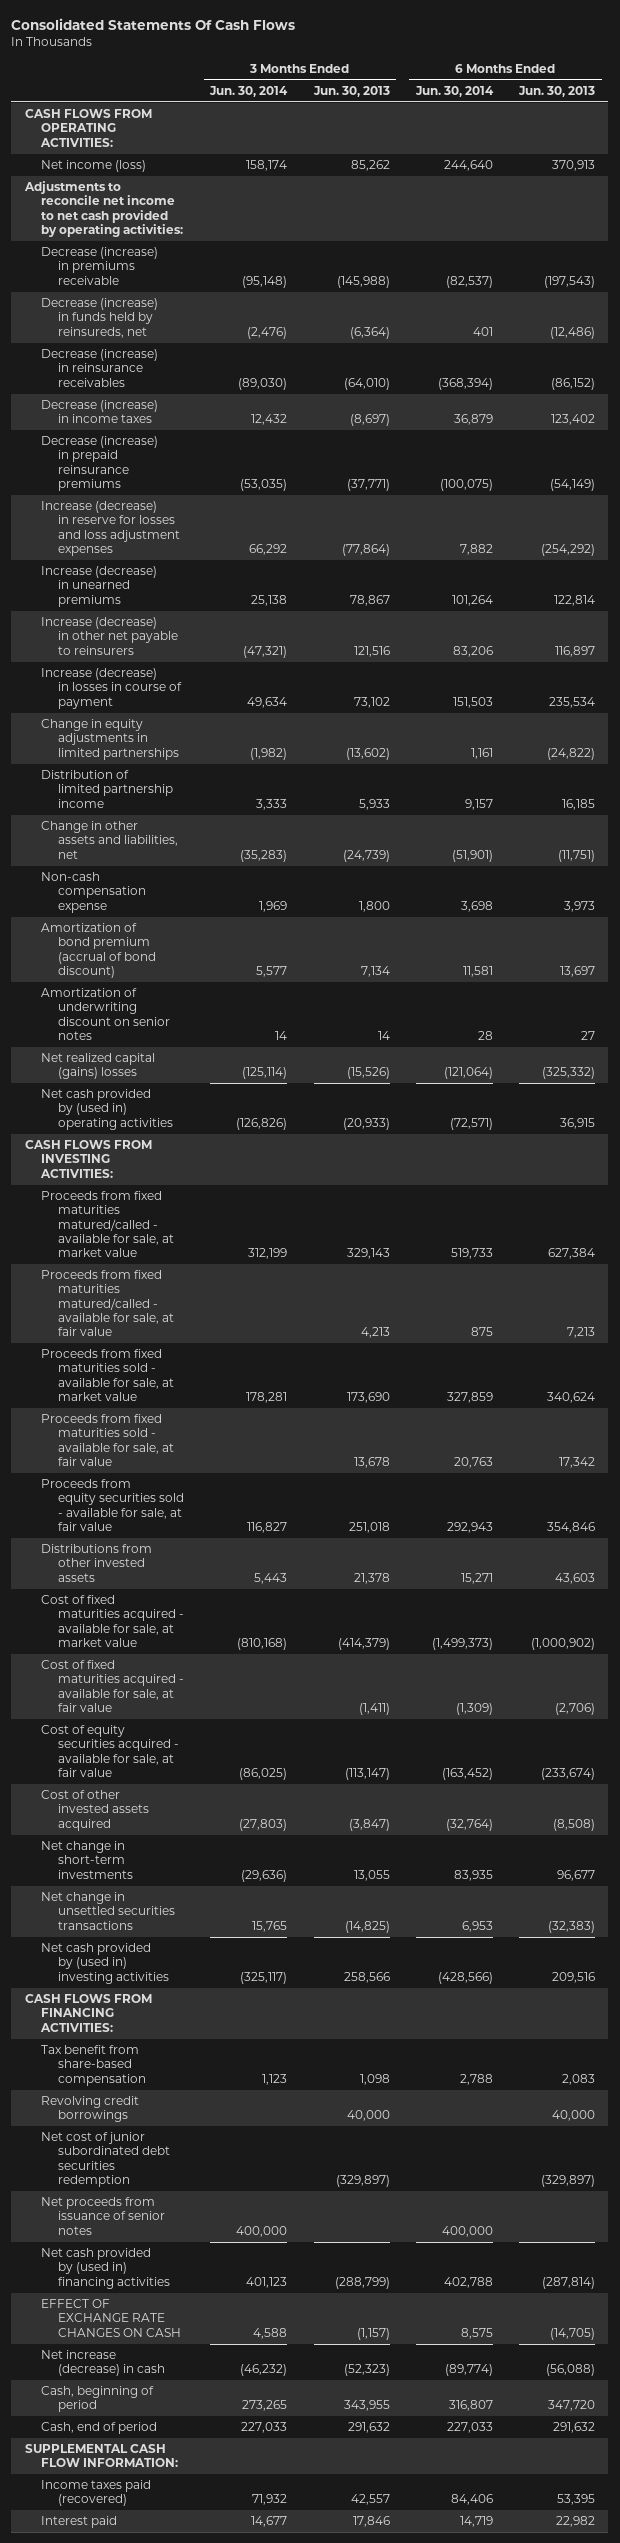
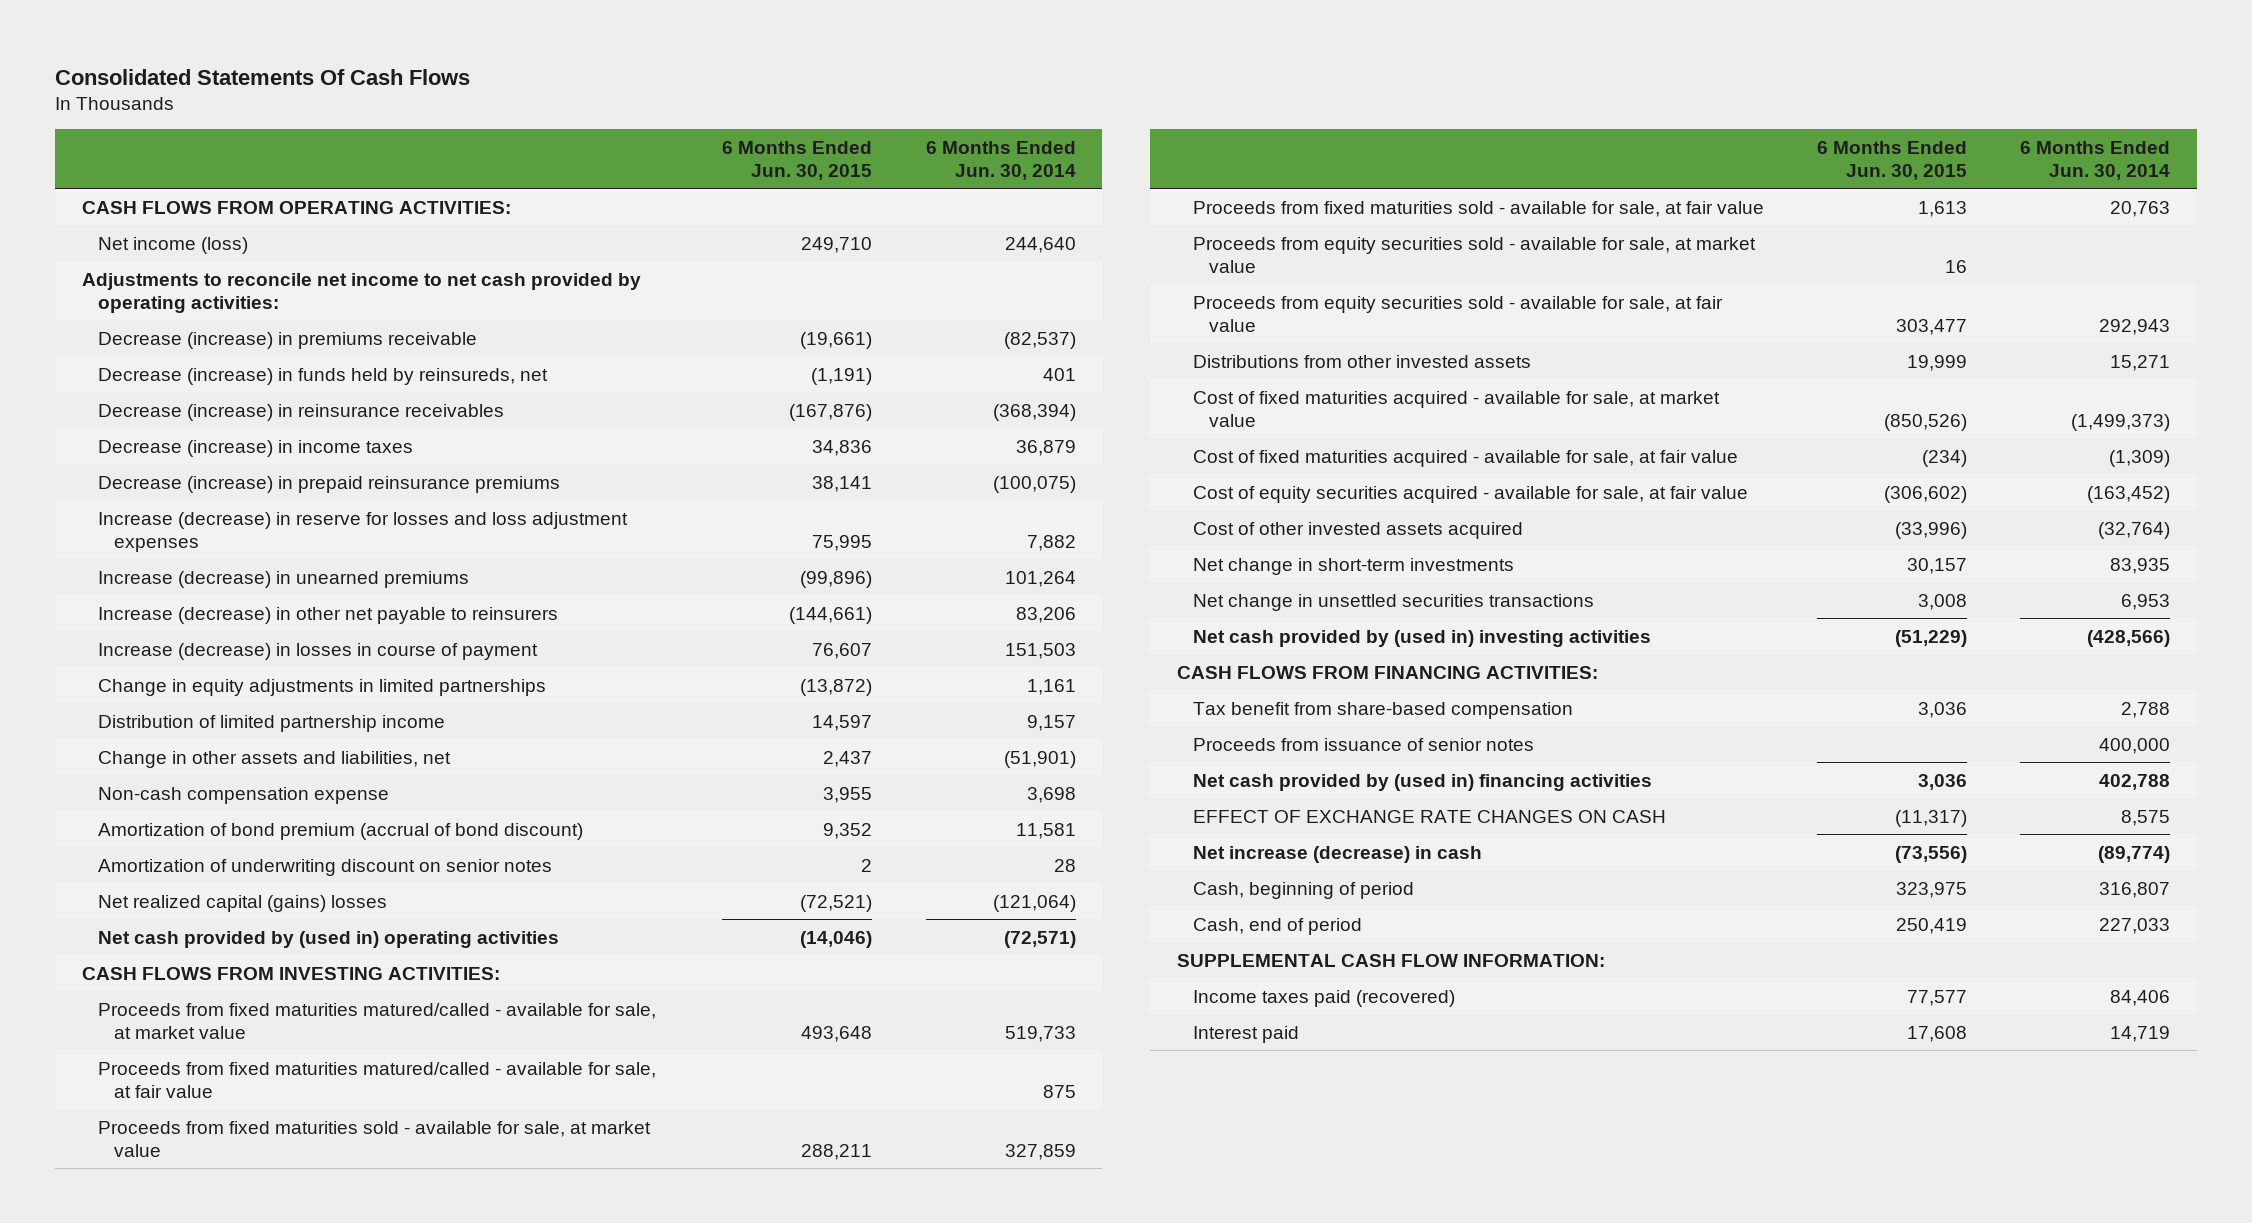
- | 3 Months Ended Jun. 30, 2014 | 3 Months Ended Jun. 30, 2013 | 6 Months Ended Jun. 30, 2014 | 6 Months Ended Jun. 30, 2013
+ | 6 Months Ended Jun. 30, 2015 | 6 Months Ended Jun. 30, 2014
+ Proceeds from equity securities sold - available for sale, at market value | 16 |
- Revolving credit borrowings | | 40,000 | | 40,000
- Net cost of junior subordinated debt securities redemption | | (329,897) | | (329,897)
- Net proceeds from issuance of senior notes | 400,000 | | 400,000 |
+ Proceeds from issuance of senior notes | | 400,000

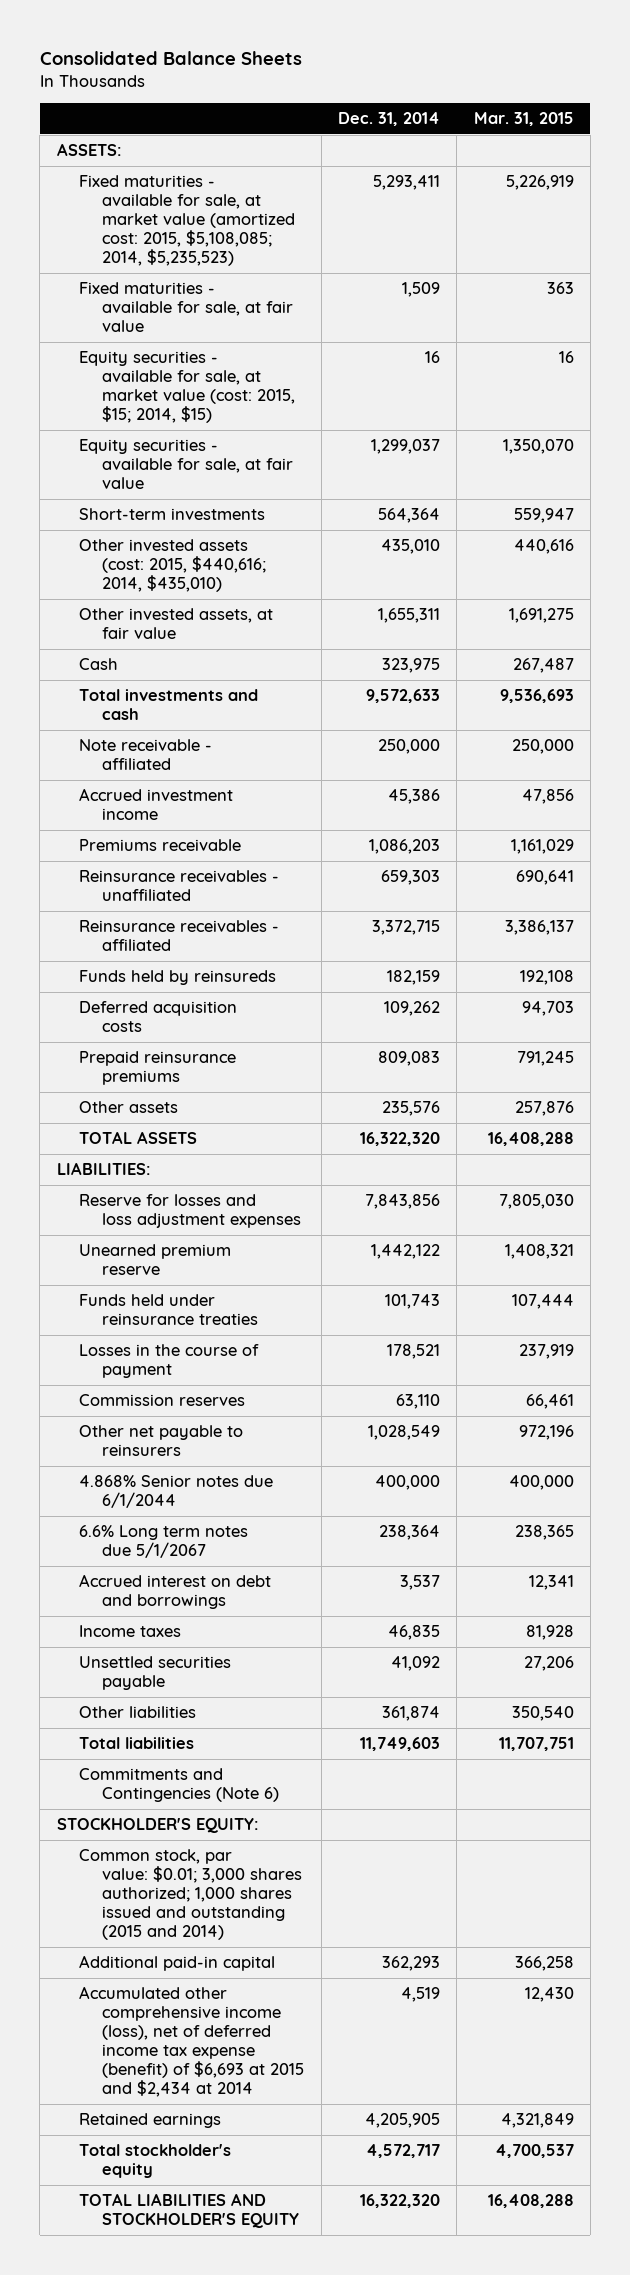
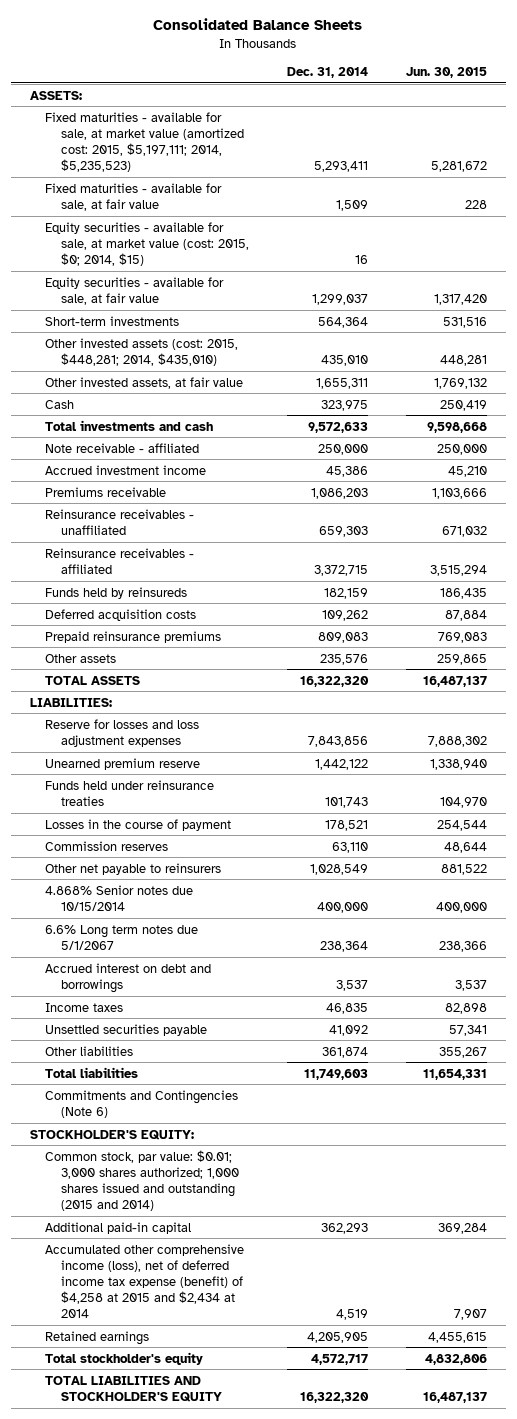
- | Dec. 31, 2014 | Mar. 31, 2015
+ | Dec. 31, 2014 | Jun. 30, 2015
- Fixed maturities - available for sale, at market value (amortized cost: 2015, $5,108,085; 2014, $5,235,523) | 5,293,411 | 5,226,919
+ Fixed maturities - available for sale, at market value (amortized cost: 2015, $5,197,111; 2014, $5,235,523) | 5,293,411 | 5,281,672
- Equity securities - available for sale, at market value (cost: 2015, $15; 2014, $15) | 16 | 16
+ Equity securities - available for sale, at market value (cost: 2015, $0; 2014, $15) | 16 |
- Other invested assets (cost: 2015, $440,616; 2014, $435,010) | 435,010 | 440,616
+ Other invested assets (cost: 2015, $448,281; 2014, $435,010) | 435,010 | 448,281
- 4.868% Senior notes due 6/1/2044 | 400,000 | 400,000
+ 4.868% Senior notes due 10/15/2014 | 400,000 | 400,000
- Accumulated other comprehensive income (loss), net of deferred income tax expense (benefit) of $6,693 at 2015 and $2,434 at 2014 | 4,519 | 12,430
+ Accumulated other comprehensive income (loss), net of deferred income tax expense (benefit) of $4,258 at 2015 and $2,434 at 2014 | 4,519 | 7,907

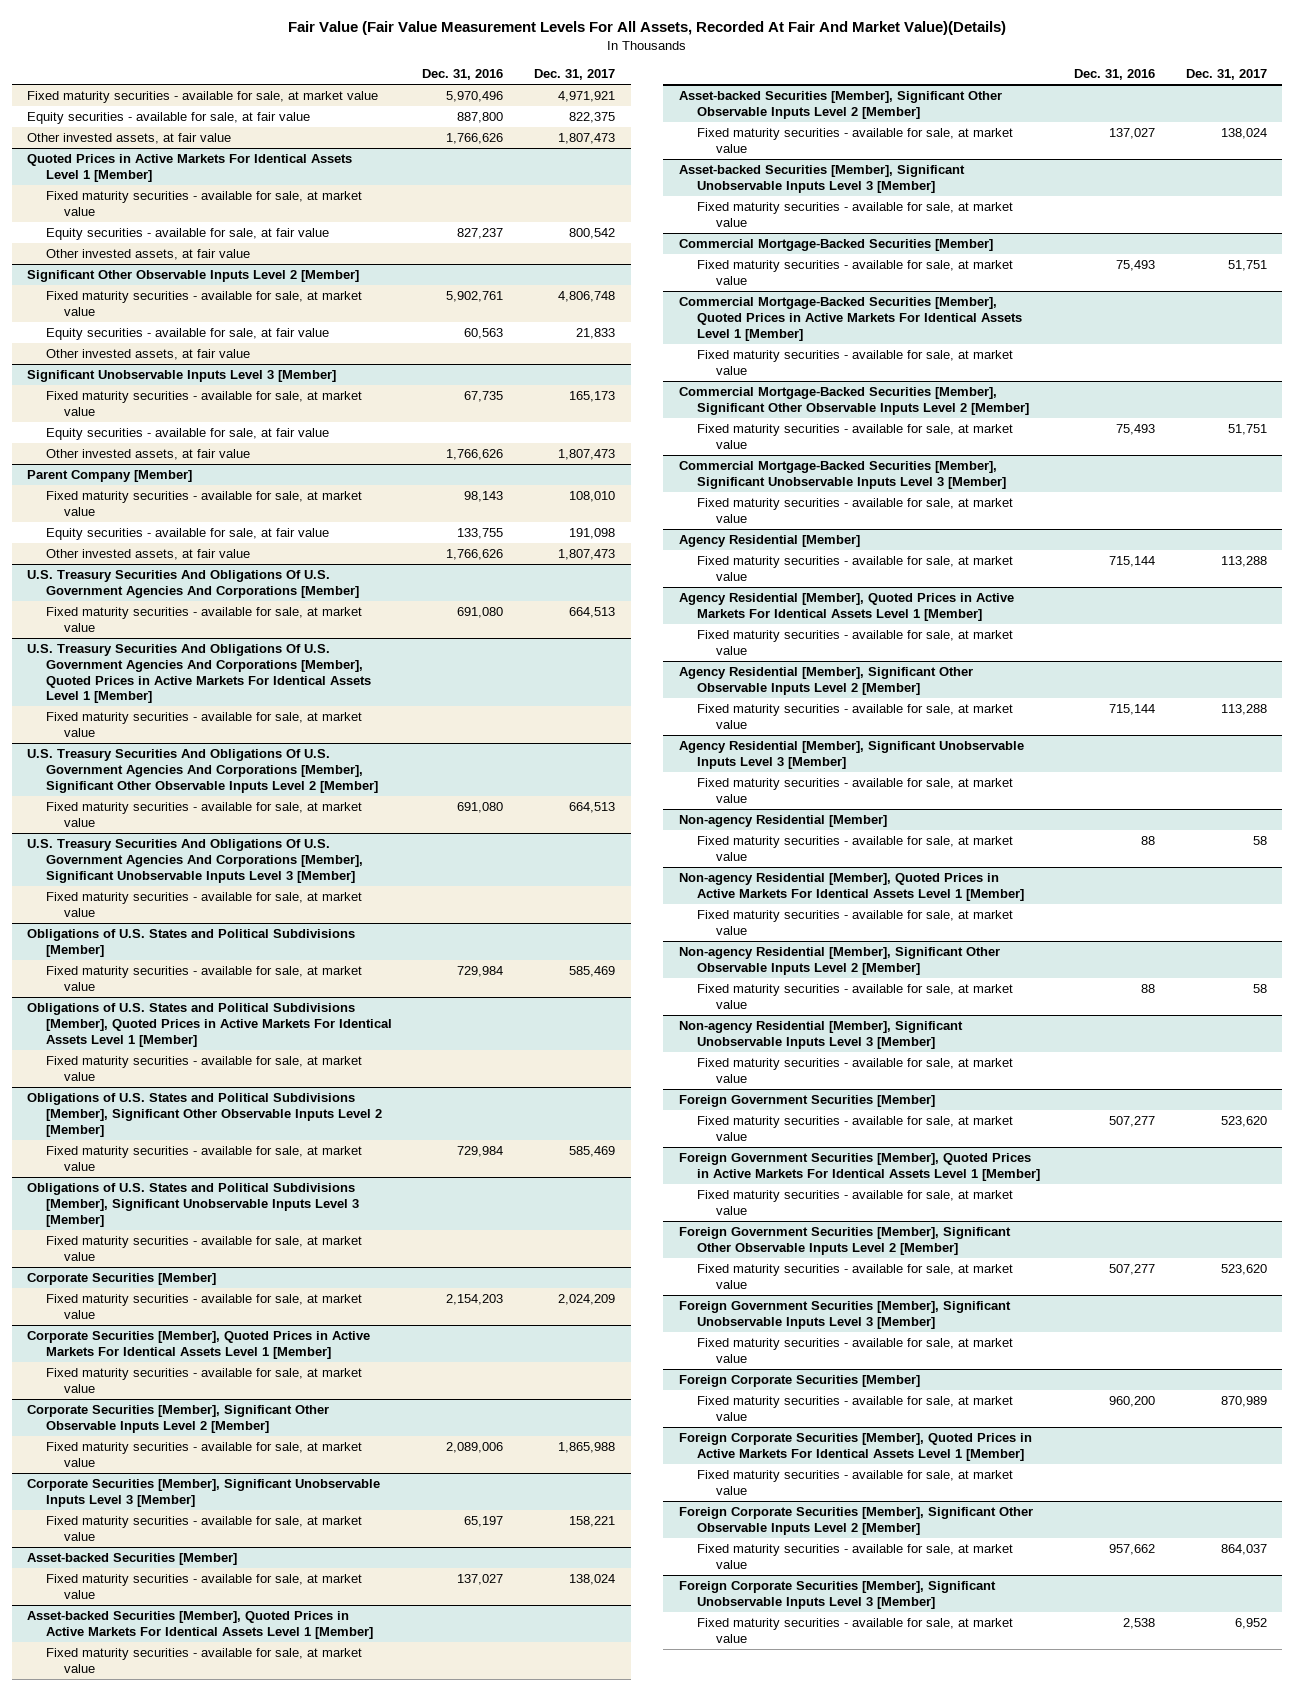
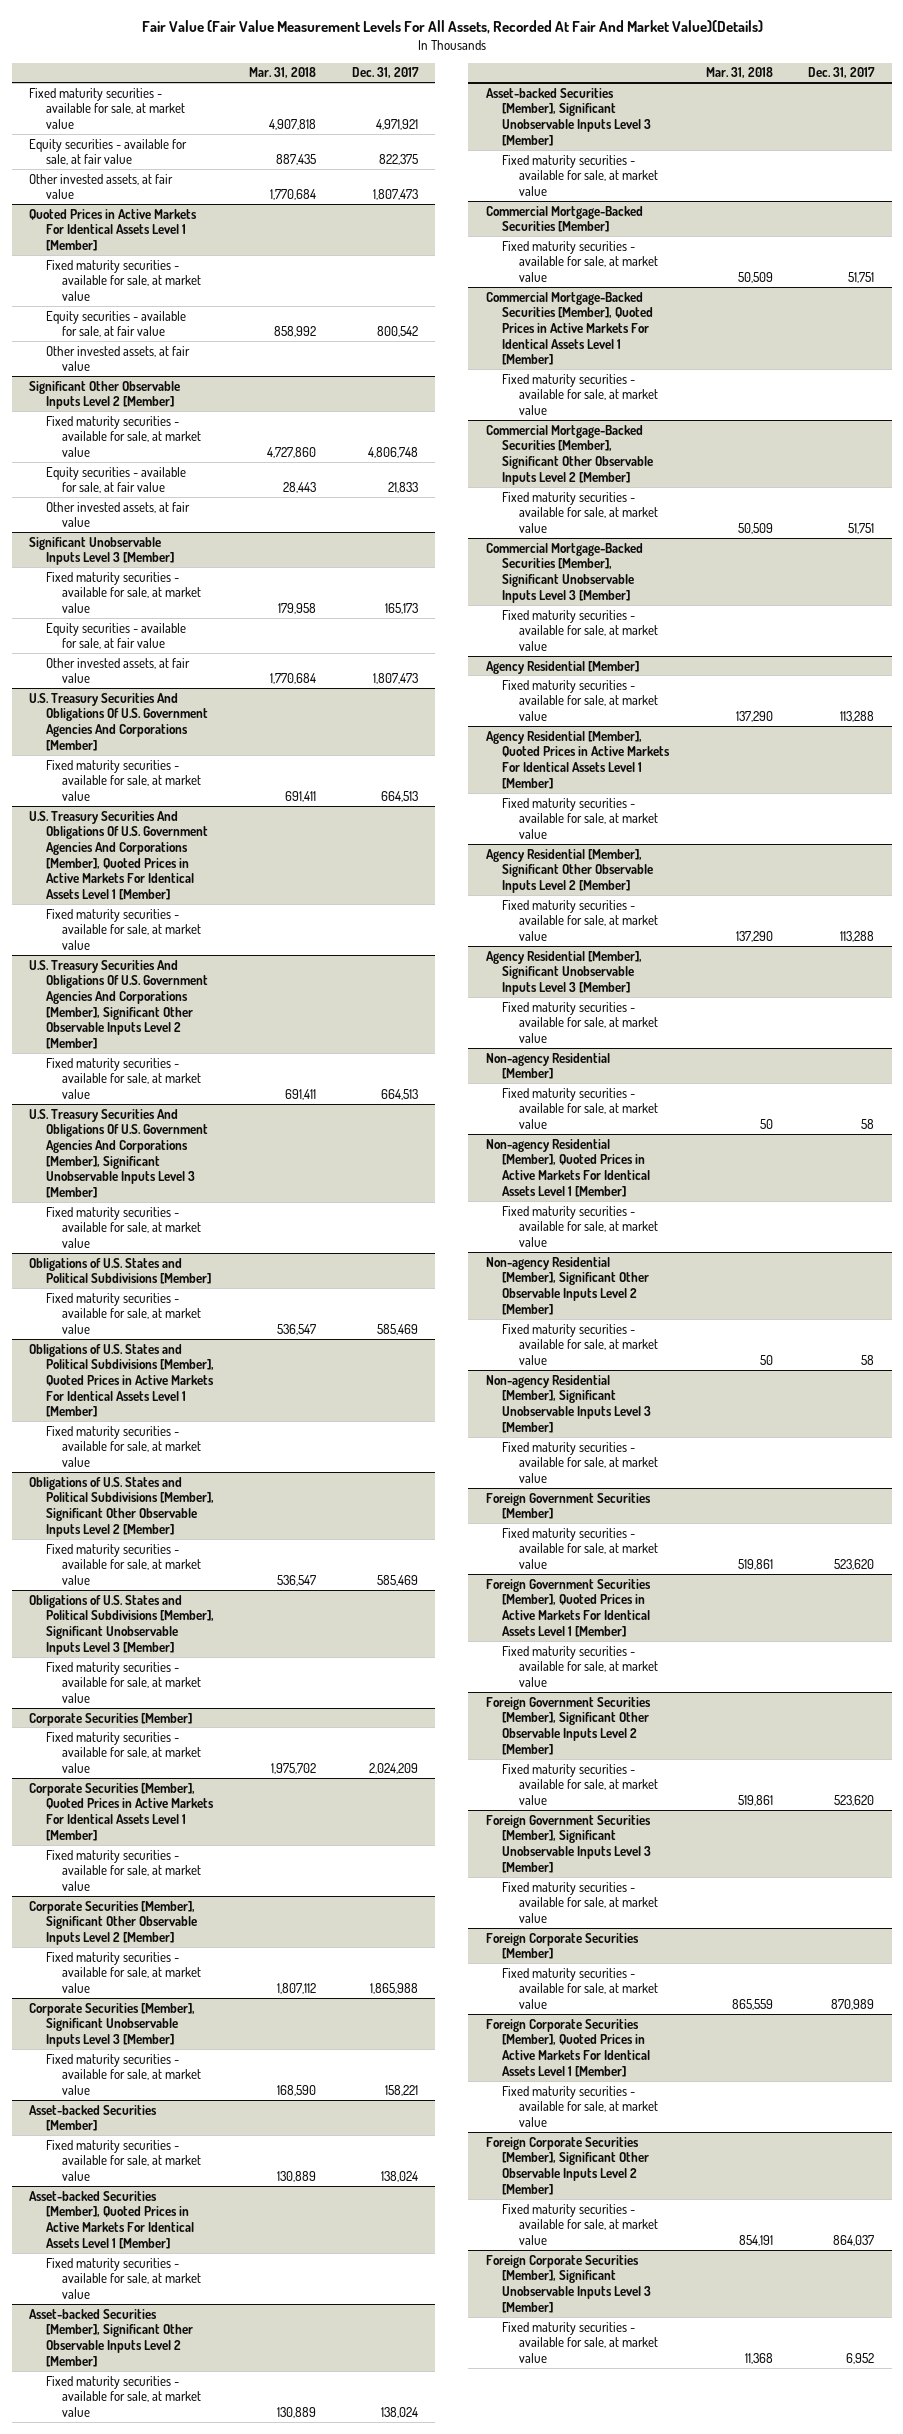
- | Dec. 31, 2016 | Dec. 31, 2017
+ | Mar. 31, 2018 | Dec. 31, 2017
- Parent Company [Member]
- Fixed maturity securities - available for sale, at market value | 98,143 | 108,010
- Equity securities - available for sale, at fair value | 133,755 | 191,098
- Other invested assets, at fair value | 1,766,626 | 1,807,473

